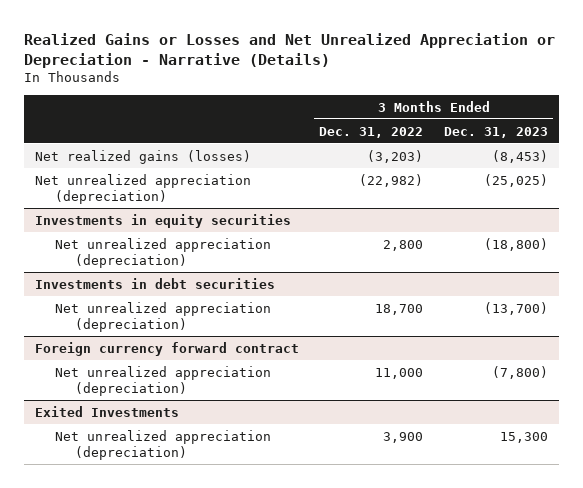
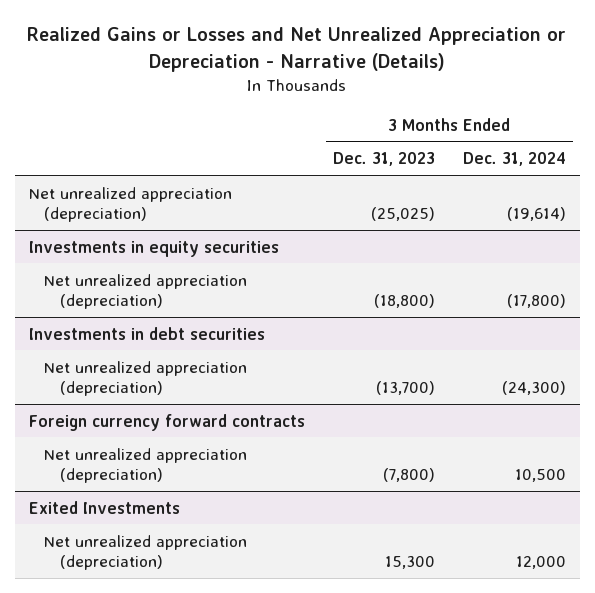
- | 3 Months Ended Dec. 31, 2022 | 3 Months Ended Dec. 31, 2023
+ | 3 Months Ended Dec. 31, 2023 | 3 Months Ended Dec. 31, 2024
- Net realized gains (losses) | (3,203) | (8,453)
- Foreign currency forward contract
+ Foreign currency forward contracts

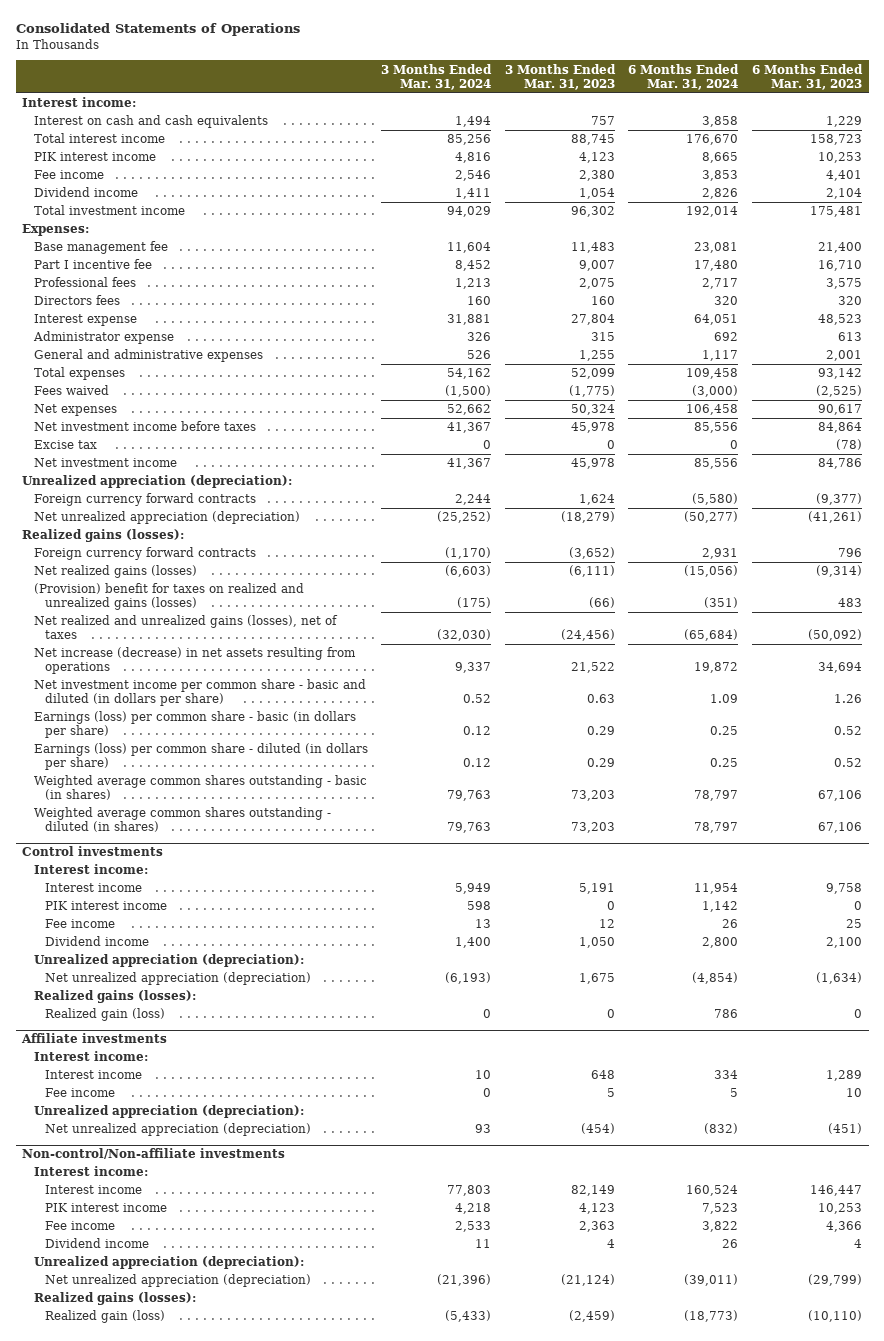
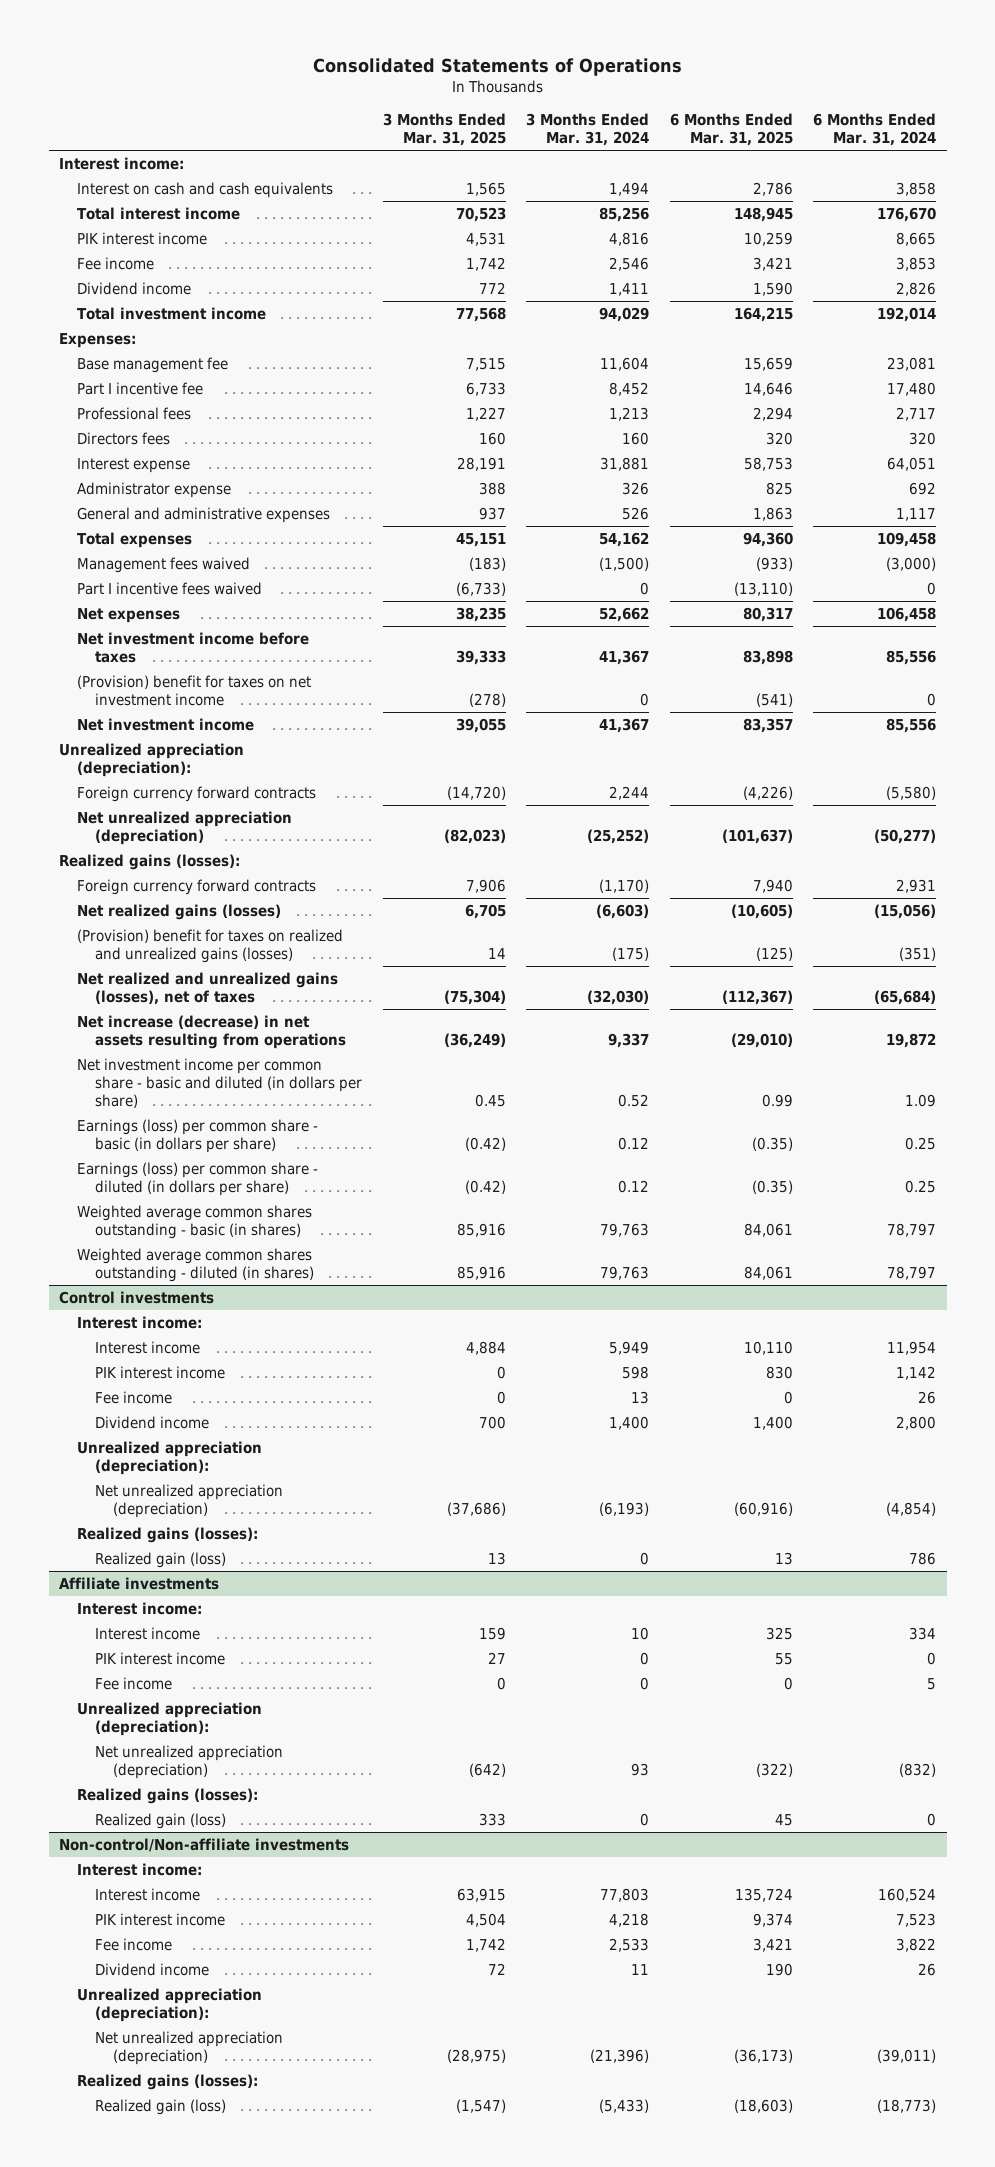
- | 3 Months Ended Mar. 31, 2024 | 3 Months Ended Mar. 31, 2023 | 6 Months Ended Mar. 31, 2024 | 6 Months Ended Mar. 31, 2023
+ | 3 Months Ended Mar. 31, 2025 | 3 Months Ended Mar. 31, 2024 | 6 Months Ended Mar. 31, 2025 | 6 Months Ended Mar. 31, 2024
- Fees waived | (1,500) | (1,775) | (3,000) | (2,525)
+ Management fees waived | (183) | (1,500) | (933) | (3,000)
+ Part I incentive fees waived | (6,733) | 0 | (13,110) | 0
- Excise tax | 0 | 0 | 0 | (78)
+ (Provision) benefit for taxes on net investment income | (278) | 0 | (541) | 0
@ Affiliate investments
+ PIK interest income | 27 | 0 | 55 | 0
+ Realized gains (losses):
+ Realized gain (loss) | 333 | 0 | 45 | 0

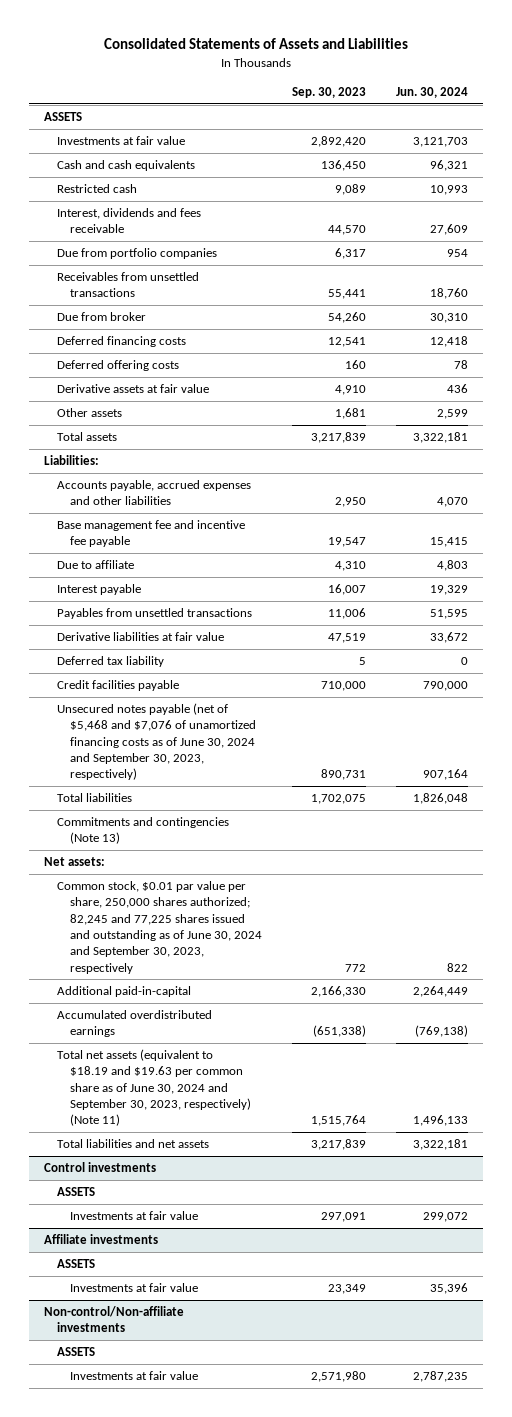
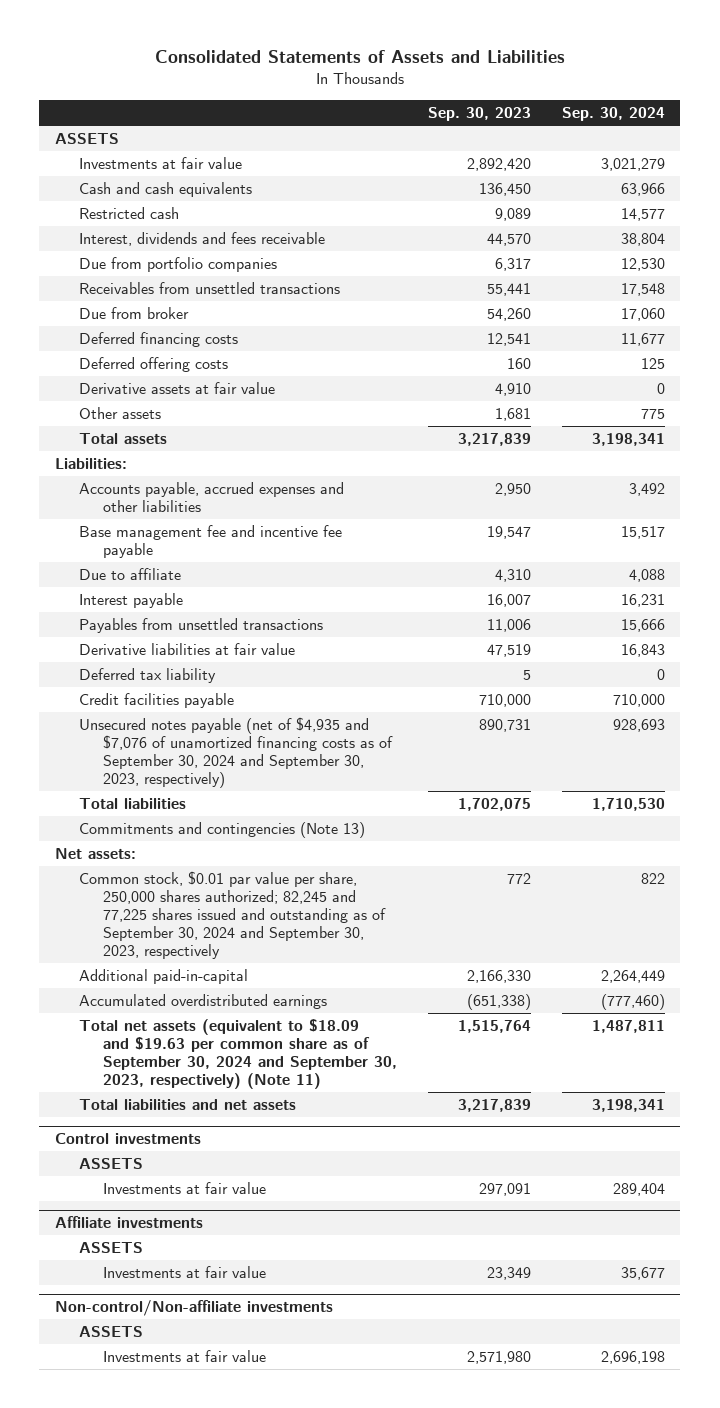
- | Sep. 30, 2023 | Jun. 30, 2024
+ | Sep. 30, 2023 | Sep. 30, 2024
- Unsecured notes payable (net of $5,468 and $7,076 of unamortized financing costs as of June 30, 2024 and September 30, 2023, respectively) | 890,731 | 907,164
+ Unsecured notes payable (net of $4,935 and $7,076 of unamortized financing costs as of September 30, 2024 and September 30, 2023, respectively) | 890,731 | 928,693
- Common stock, $0.01 par value per share, 250,000 shares authorized; 82,245 and 77,225 shares issued and outstanding as of June 30, 2024 and September 30, 2023, respectively | 772 | 822
+ Common stock, $0.01 par value per share, 250,000 shares authorized; 82,245 and 77,225 shares issued and outstanding as of September 30, 2024 and September 30, 2023, respectively | 772 | 822
- Total net assets (equivalent to $18.19 and $19.63 per common share as of June 30, 2024 and September 30, 2023, respectively) (Note 11) | 1,515,764 | 1,496,133
+ Total net assets (equivalent to $18.09 and $19.63 per common share as of September 30, 2024 and September 30, 2023, respectively) (Note 11) | 1,515,764 | 1,487,811

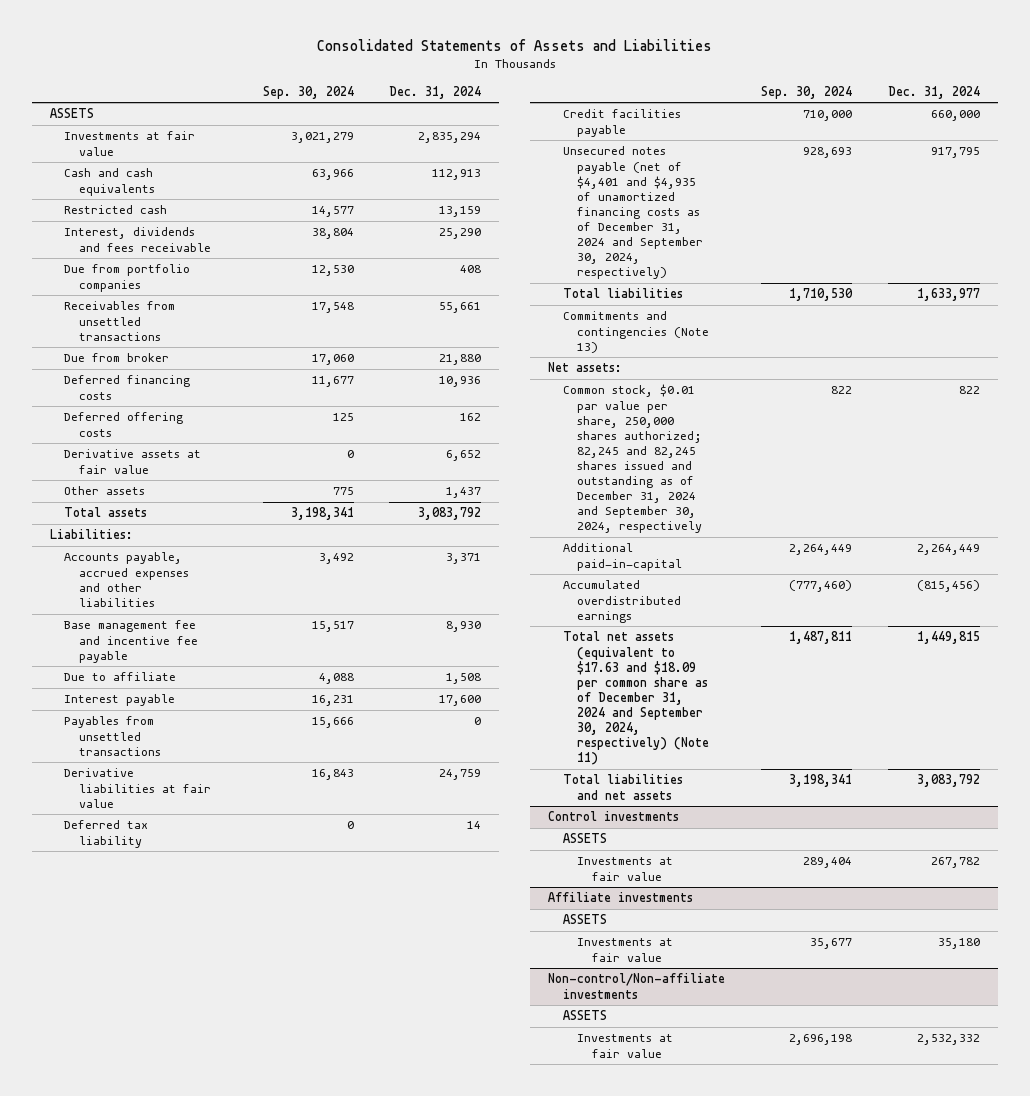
- | Sep. 30, 2023 | Sep. 30, 2024
+ | Sep. 30, 2024 | Dec. 31, 2024
- Unsecured notes payable (net of $4,935 and $7,076 of unamortized financing costs as of September 30, 2024 and September 30, 2023, respectively) | 890,731 | 928,693
+ Unsecured notes payable (net of $4,401 and $4,935 of unamortized financing costs as of December 31, 2024 and September 30, 2024, respectively) | 928,693 | 917,795
- Common stock, $0.01 par value per share, 250,000 shares authorized; 82,245 and 77,225 shares issued and outstanding as of September 30, 2024 and September 30, 2023, respectively | 772 | 822
+ Common stock, $0.01 par value per share, 250,000 shares authorized; 82,245 and 82,245 shares issued and outstanding as of December 31, 2024 and September 30, 2024, respectively | 822 | 822
- Total net assets (equivalent to $18.09 and $19.63 per common share as of September 30, 2024 and September 30, 2023, respectively) (Note 11) | 1,515,764 | 1,487,811
+ Total net assets (equivalent to $17.63 and $18.09 per common share as of December 31, 2024 and September 30, 2024, respectively) (Note 11) | 1,487,811 | 1,449,815

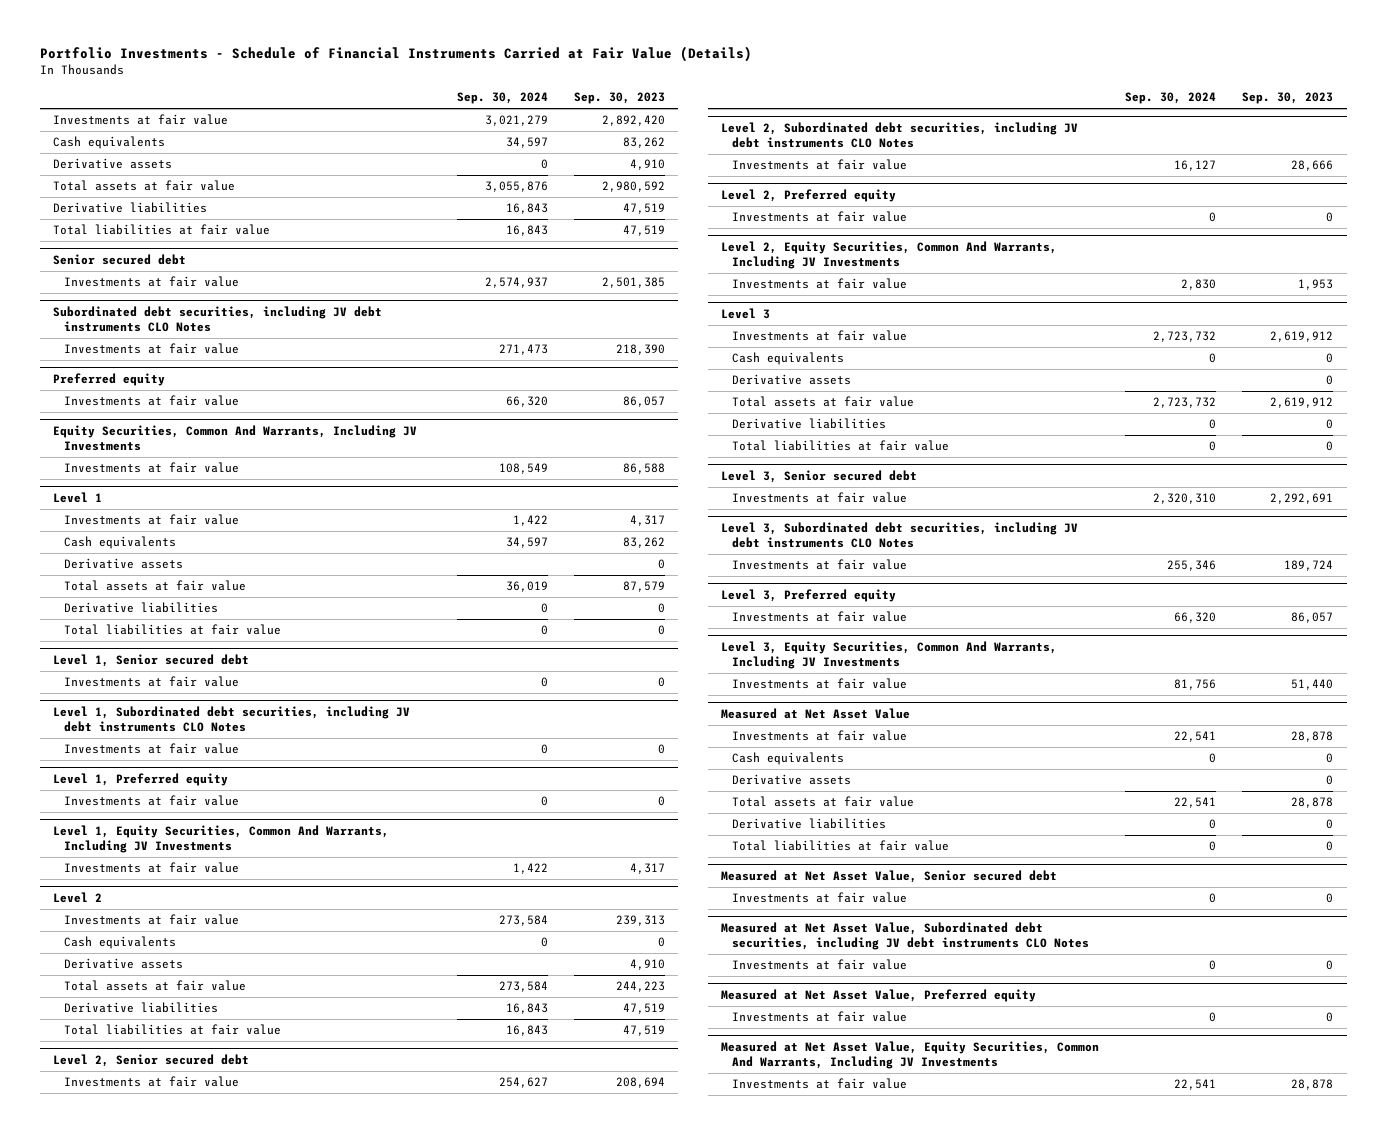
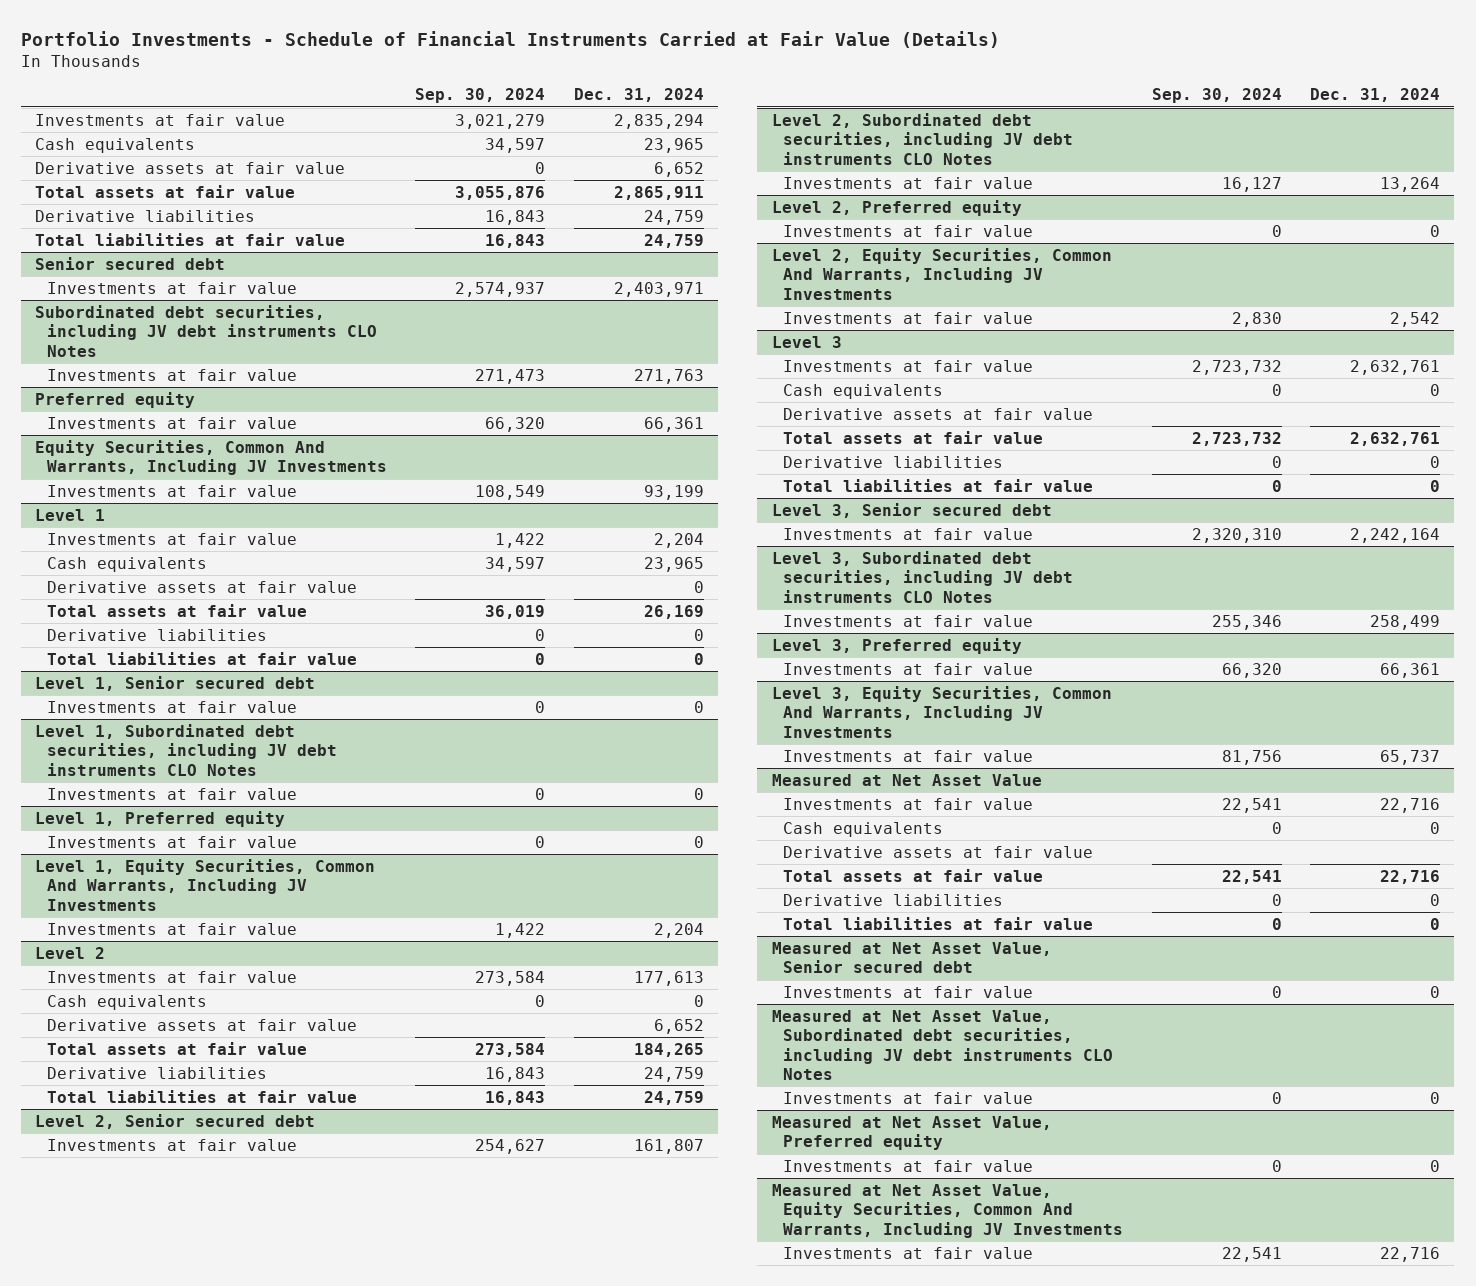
- | Sep. 30, 2024 | Sep. 30, 2023
+ | Sep. 30, 2024 | Dec. 31, 2024
- Derivative assets | 0 | 4,910
+ Derivative assets at fair value | 0 | 6,652
@ Level 1
- Derivative assets | | 0
+ Derivative assets at fair value | | 0
@ Level 2
- Derivative assets | | 4,910
+ Derivative assets at fair value | | 6,652
@ Level 3
- Derivative assets | | 0
+ Derivative assets at fair value
@ Measured at Net Asset Value
- Derivative assets | | 0
+ Derivative assets at fair value

